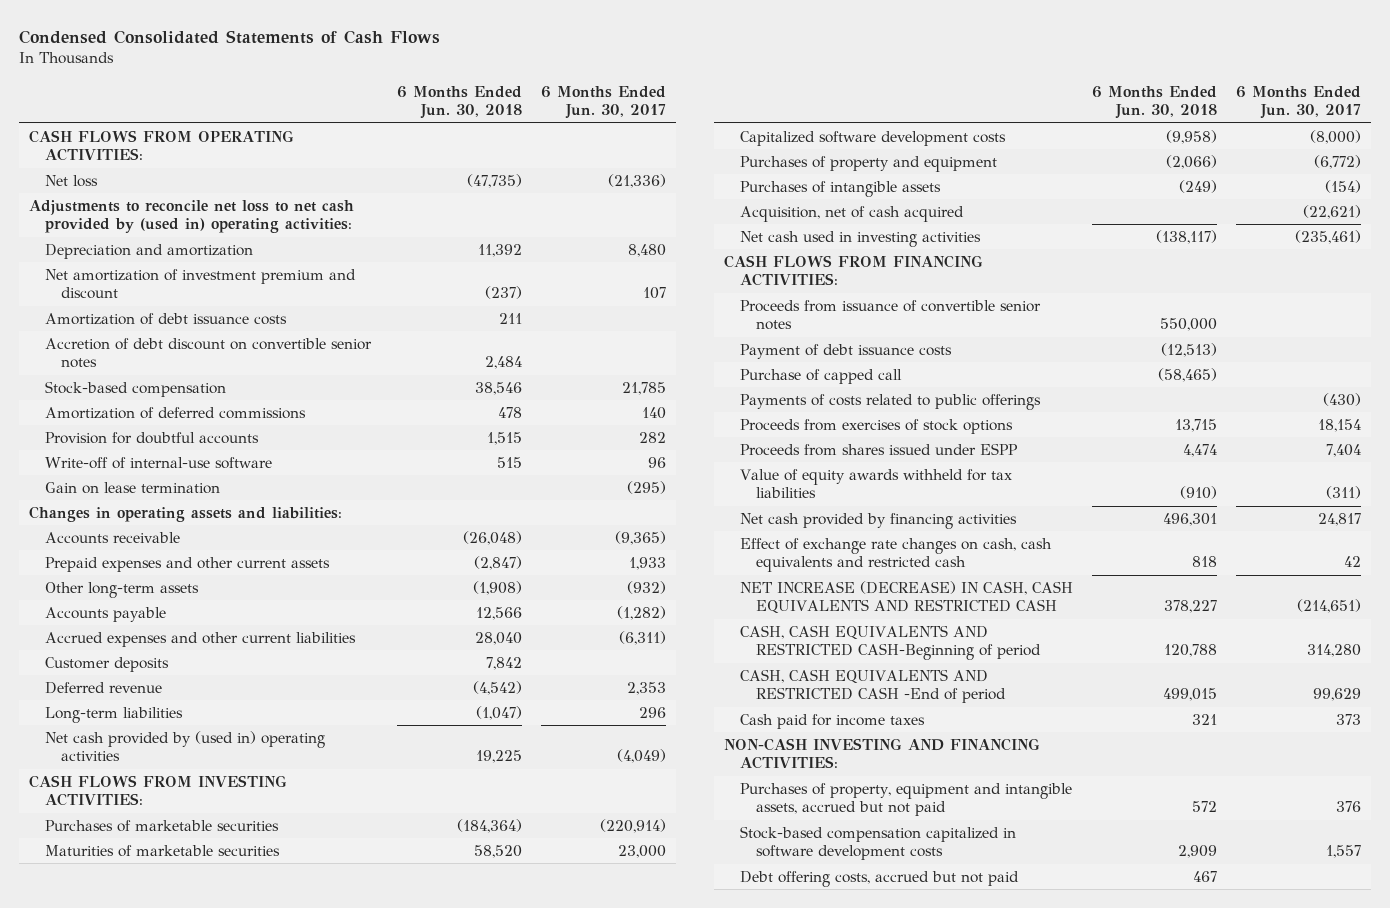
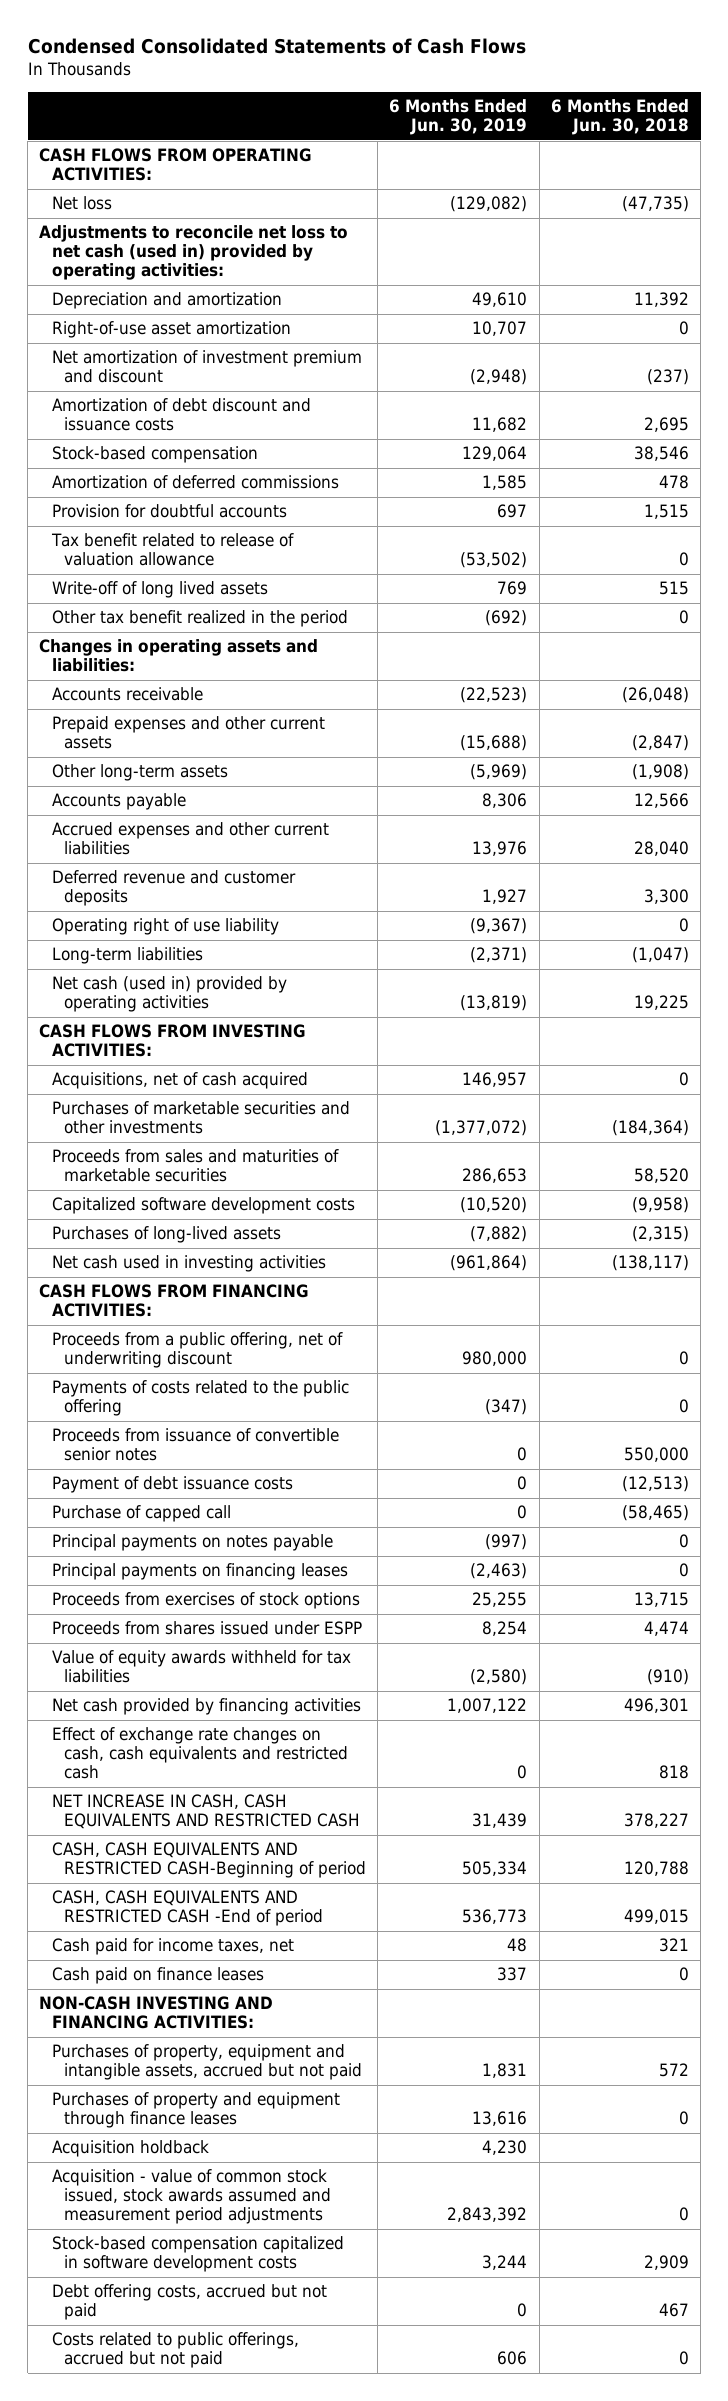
- | 6 Months Ended Jun. 30, 2018 | 6 Months Ended Jun. 30, 2017
+ | 6 Months Ended Jun. 30, 2019 | 6 Months Ended Jun. 30, 2018
- Adjustments to reconcile net loss to net cash provided by (used in) operating activities:
+ Adjustments to reconcile net loss to net cash (used in) provided by operating activities:
+ Right-of-use asset amortization | 10,707 | 0
- Amortization of debt issuance costs | 211 |
- Accretion of debt discount on convertible senior notes | 2,484 |
+ Amortization of debt discount and issuance costs | 11,682 | 2,695
- Write-off of internal-use software | 515 | 96
- Gain on lease termination | | (295)
+ Tax benefit related to release of valuation allowance | (53,502) | 0
+ Write-off of long lived assets | 769 | 515
+ Other tax benefit realized in the period | (692) | 0
- Customer deposits | 7,842 |
- Deferred revenue | (4,542) | 2,353
+ Deferred revenue and customer deposits | 1,927 | 3,300
+ Operating right of use liability | (9,367) | 0
- Net cash provided by (used in) operating activities | 19,225 | (4,049)
+ Net cash (used in) provided by operating activities | (13,819) | 19,225
- Purchases of marketable securities | (184,364) | (220,914)
- Maturities of marketable securities | 58,520 | 23,000
+ Acquisitions, net of cash acquired | 146,957 | 0
+ Purchases of marketable securities and other investments | (1,377,072) | (184,364)
+ Proceeds from sales and maturities of marketable securities | 286,653 | 58,520
- Purchases of property and equipment | (2,066) | (6,772)
- Purchases of intangible assets | (249) | (154)
- Acquisition, net of cash acquired | | (22,621)
+ Purchases of long-lived assets | (7,882) | (2,315)
+ Proceeds from a public offering, net of underwriting discount | 980,000 | 0
+ Payments of costs related to the public offering | (347) | 0
- Payments of costs related to public offerings | | (430)
+ Principal payments on notes payable | (997) | 0
+ Principal payments on financing leases | (2,463) | 0
- NET INCREASE (DECREASE) IN CASH, CASH EQUIVALENTS AND RESTRICTED CASH | 378,227 | (214,651)
+ NET INCREASE IN CASH, CASH EQUIVALENTS AND RESTRICTED CASH | 31,439 | 378,227
- Cash paid for income taxes | 321 | 373
+ Cash paid for income taxes, net | 48 | 321
+ Cash paid on finance leases | 337 | 0
+ Purchases of property and equipment through finance leases | 13,616 | 0
+ Acquisition holdback | 4,230 |
+ Acquisition - value of common stock issued, stock awards assumed and measurement period adjustments | 2,843,392 | 0
+ Costs related to public offerings, accrued but not paid | 606 | 0

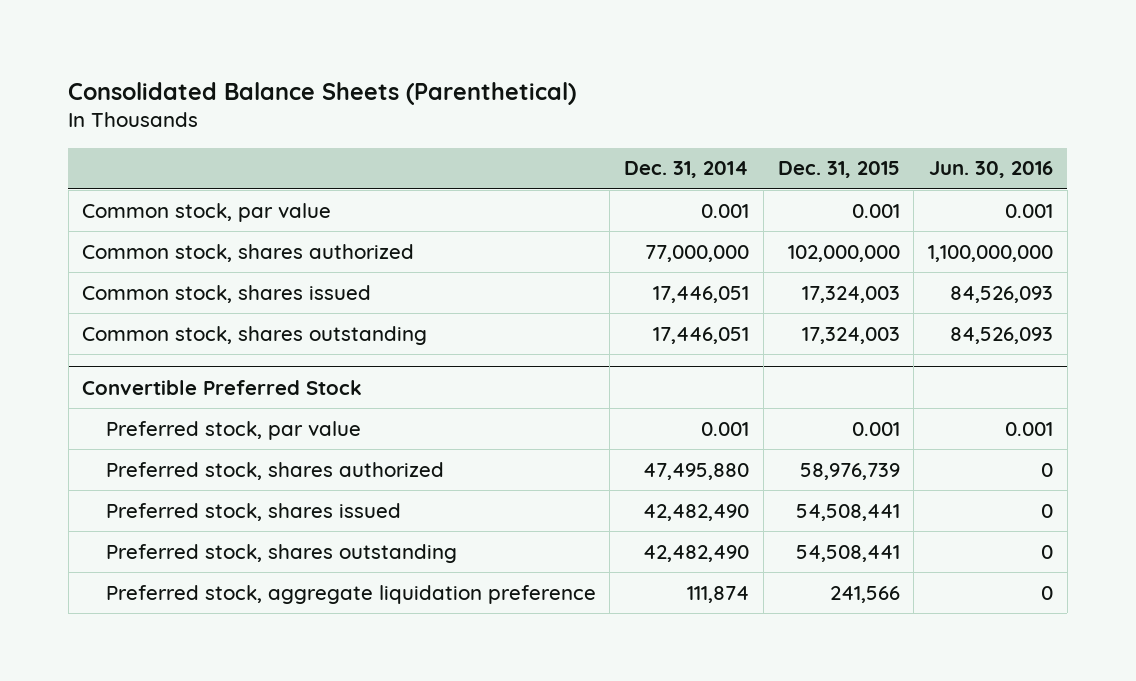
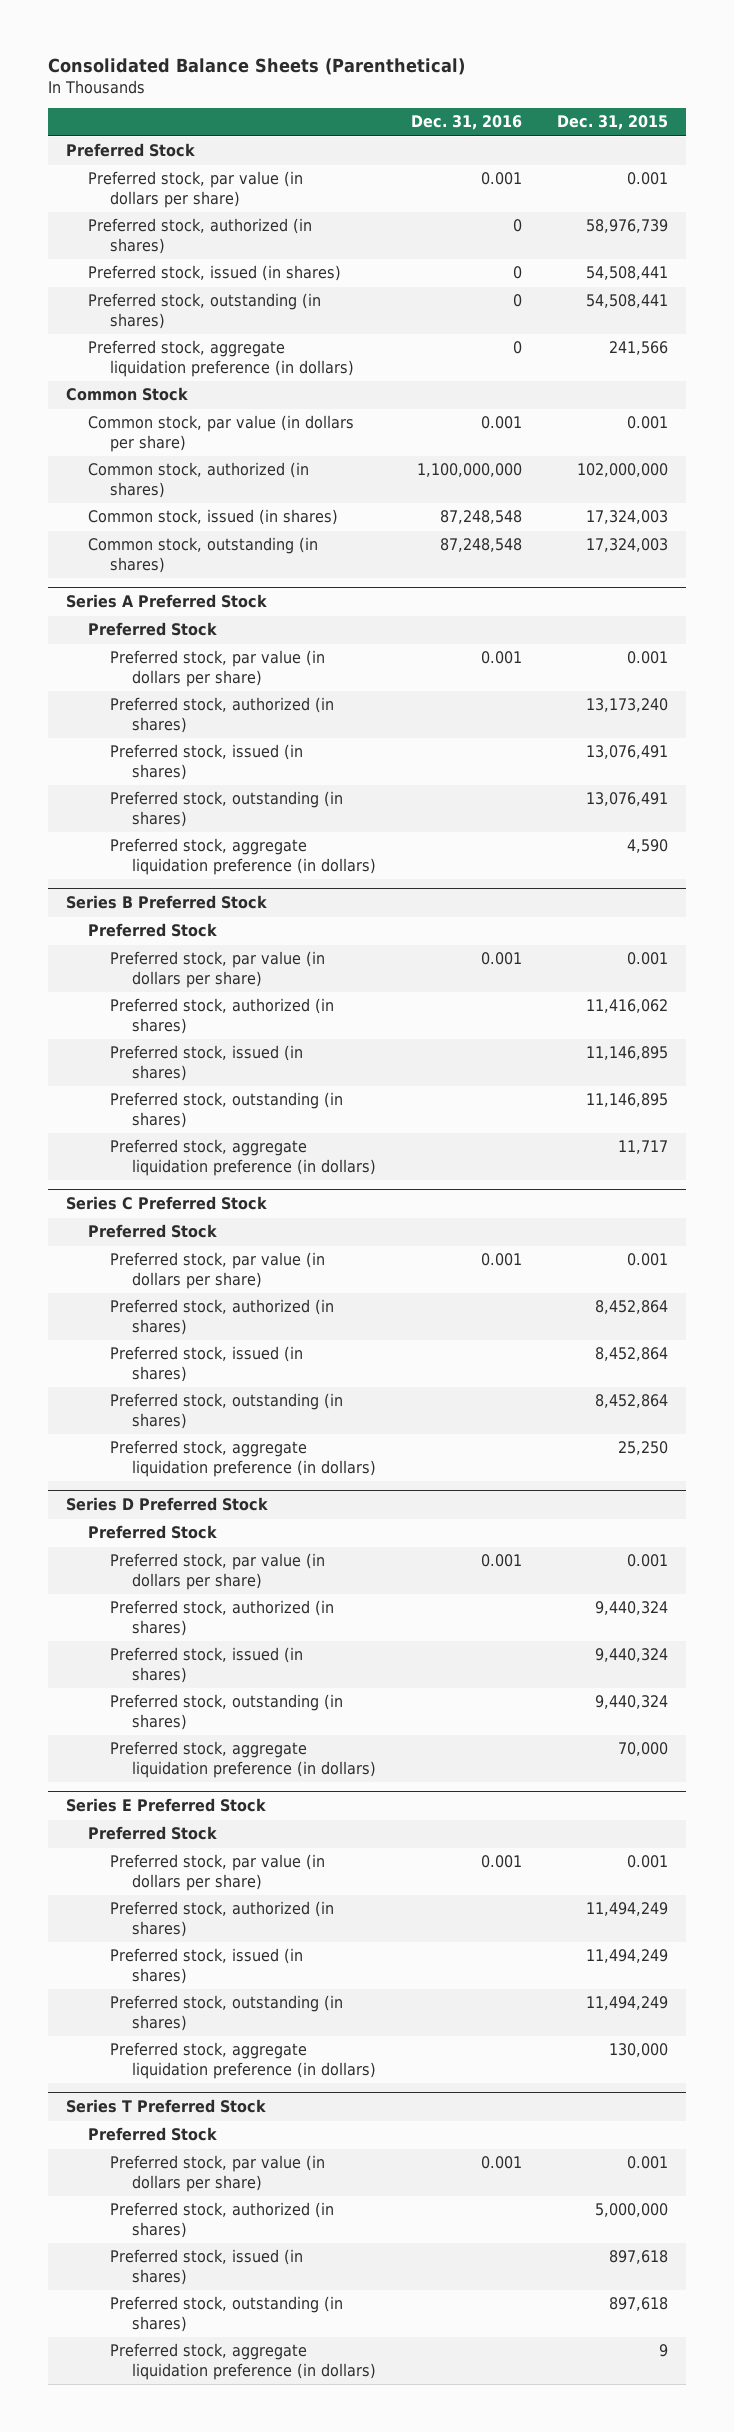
- | Dec. 31, 2014 | Dec. 31, 2015 | Jun. 30, 2016
+ | Dec. 31, 2016 | Dec. 31, 2015
- Common stock, par value | 0.001 | 0.001 | 0.001
- Common stock, shares authorized | 77,000,000 | 102,000,000 | 1,100,000,000
- Common stock, shares issued | 17,446,051 | 17,324,003 | 84,526,093
- Common stock, shares outstanding | 17,446,051 | 17,324,003 | 84,526,093
- Convertible Preferred Stock
- Preferred stock, par value | 0.001 | 0.001 | 0.001
- Preferred stock, shares authorized | 47,495,880 | 58,976,739 | 0
- Preferred stock, shares issued | 42,482,490 | 54,508,441 | 0
- Preferred stock, shares outstanding | 42,482,490 | 54,508,441 | 0
- Preferred stock, aggregate liquidation preference | 111,874 | 241,566 | 0
+ Preferred Stock
+ Preferred stock, par value (in dollars per share) | 0.001 | 0.001
+ Preferred stock, authorized (in shares) | 0 | 58,976,739
+ Preferred stock, issued (in shares) | 0 | 54,508,441
+ Preferred stock, outstanding (in shares) | 0 | 54,508,441
+ Preferred stock, aggregate liquidation preference (in dollars) | 0 | 241,566
+ Common Stock
+ Common stock, par value (in dollars per share) | 0.001 | 0.001
+ Common stock, authorized (in shares) | 1,100,000,000 | 102,000,000
+ Common stock, issued (in shares) | 87,248,548 | 17,324,003
+ Common stock, outstanding (in shares) | 87,248,548 | 17,324,003
+ Series A Preferred Stock
+ Preferred Stock
+ Preferred stock, par value (in dollars per share) | 0.001 | 0.001
+ Preferred stock, authorized (in shares) | | 13,173,240
+ Preferred stock, issued (in shares) | | 13,076,491
+ Preferred stock, outstanding (in shares) | | 13,076,491
+ Preferred stock, aggregate liquidation preference (in dollars) | | 4,590
+ Series B Preferred Stock
+ Preferred Stock
+ Preferred stock, par value (in dollars per share) | 0.001 | 0.001
+ Preferred stock, authorized (in shares) | | 11,416,062
+ Preferred stock, issued (in shares) | | 11,146,895
+ Preferred stock, outstanding (in shares) | | 11,146,895
+ Preferred stock, aggregate liquidation preference (in dollars) | | 11,717
+ Series C Preferred Stock
+ Preferred Stock
+ Preferred stock, par value (in dollars per share) | 0.001 | 0.001
+ Preferred stock, authorized (in shares) | | 8,452,864
+ Preferred stock, issued (in shares) | | 8,452,864
+ Preferred stock, outstanding (in shares) | | 8,452,864
+ Preferred stock, aggregate liquidation preference (in dollars) | | 25,250
+ Series D Preferred Stock
+ Preferred Stock
+ Preferred stock, par value (in dollars per share) | 0.001 | 0.001
+ Preferred stock, authorized (in shares) | | 9,440,324
+ Preferred stock, issued (in shares) | | 9,440,324
+ Preferred stock, outstanding (in shares) | | 9,440,324
+ Preferred stock, aggregate liquidation preference (in dollars) | | 70,000
+ Series E Preferred Stock
+ Preferred Stock
+ Preferred stock, par value (in dollars per share) | 0.001 | 0.001
+ Preferred stock, authorized (in shares) | | 11,494,249
+ Preferred stock, issued (in shares) | | 11,494,249
+ Preferred stock, outstanding (in shares) | | 11,494,249
+ Preferred stock, aggregate liquidation preference (in dollars) | | 130,000
+ Series T Preferred Stock
+ Preferred Stock
+ Preferred stock, par value (in dollars per share) | 0.001 | 0.001
+ Preferred stock, authorized (in shares) | | 5,000,000
+ Preferred stock, issued (in shares) | | 897,618
+ Preferred stock, outstanding (in shares) | | 897,618
+ Preferred stock, aggregate liquidation preference (in dollars) | | 9

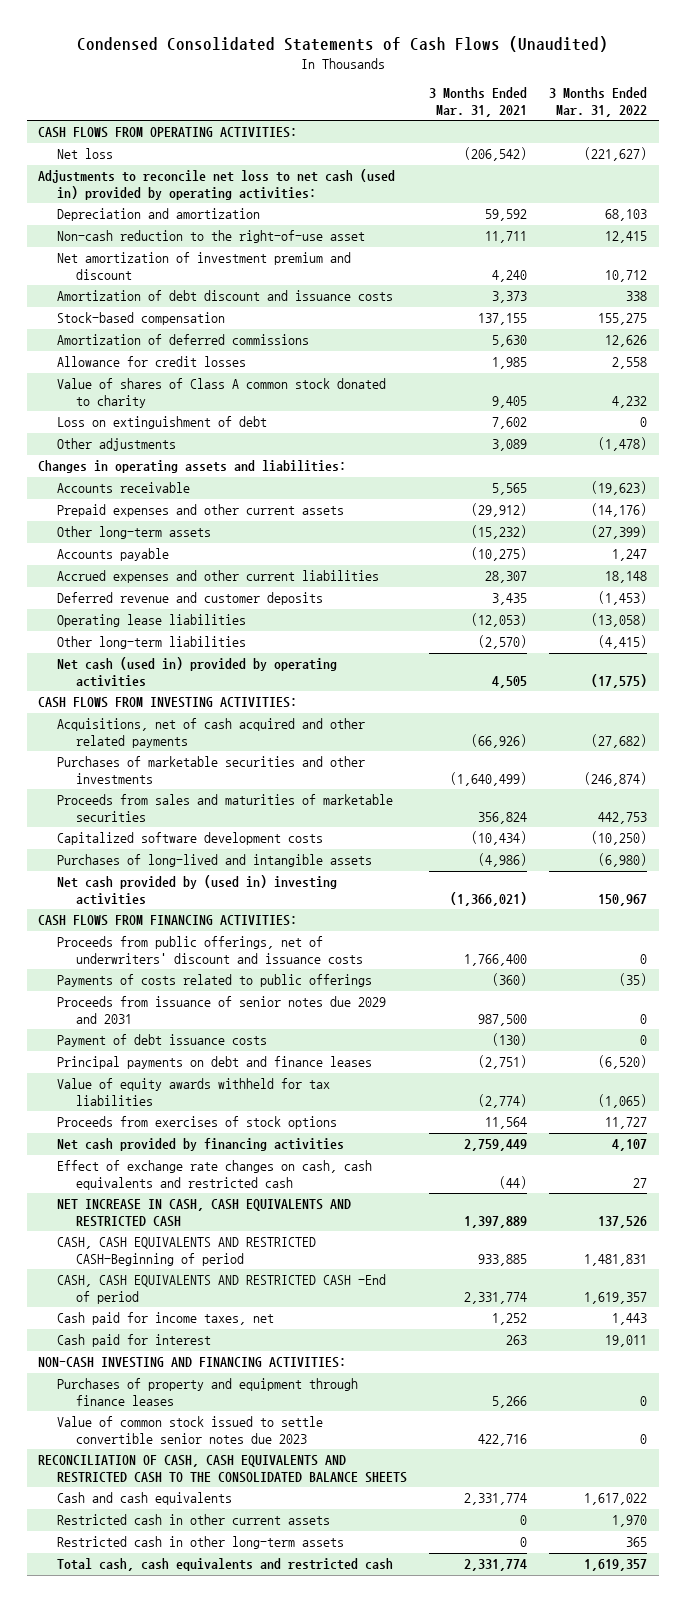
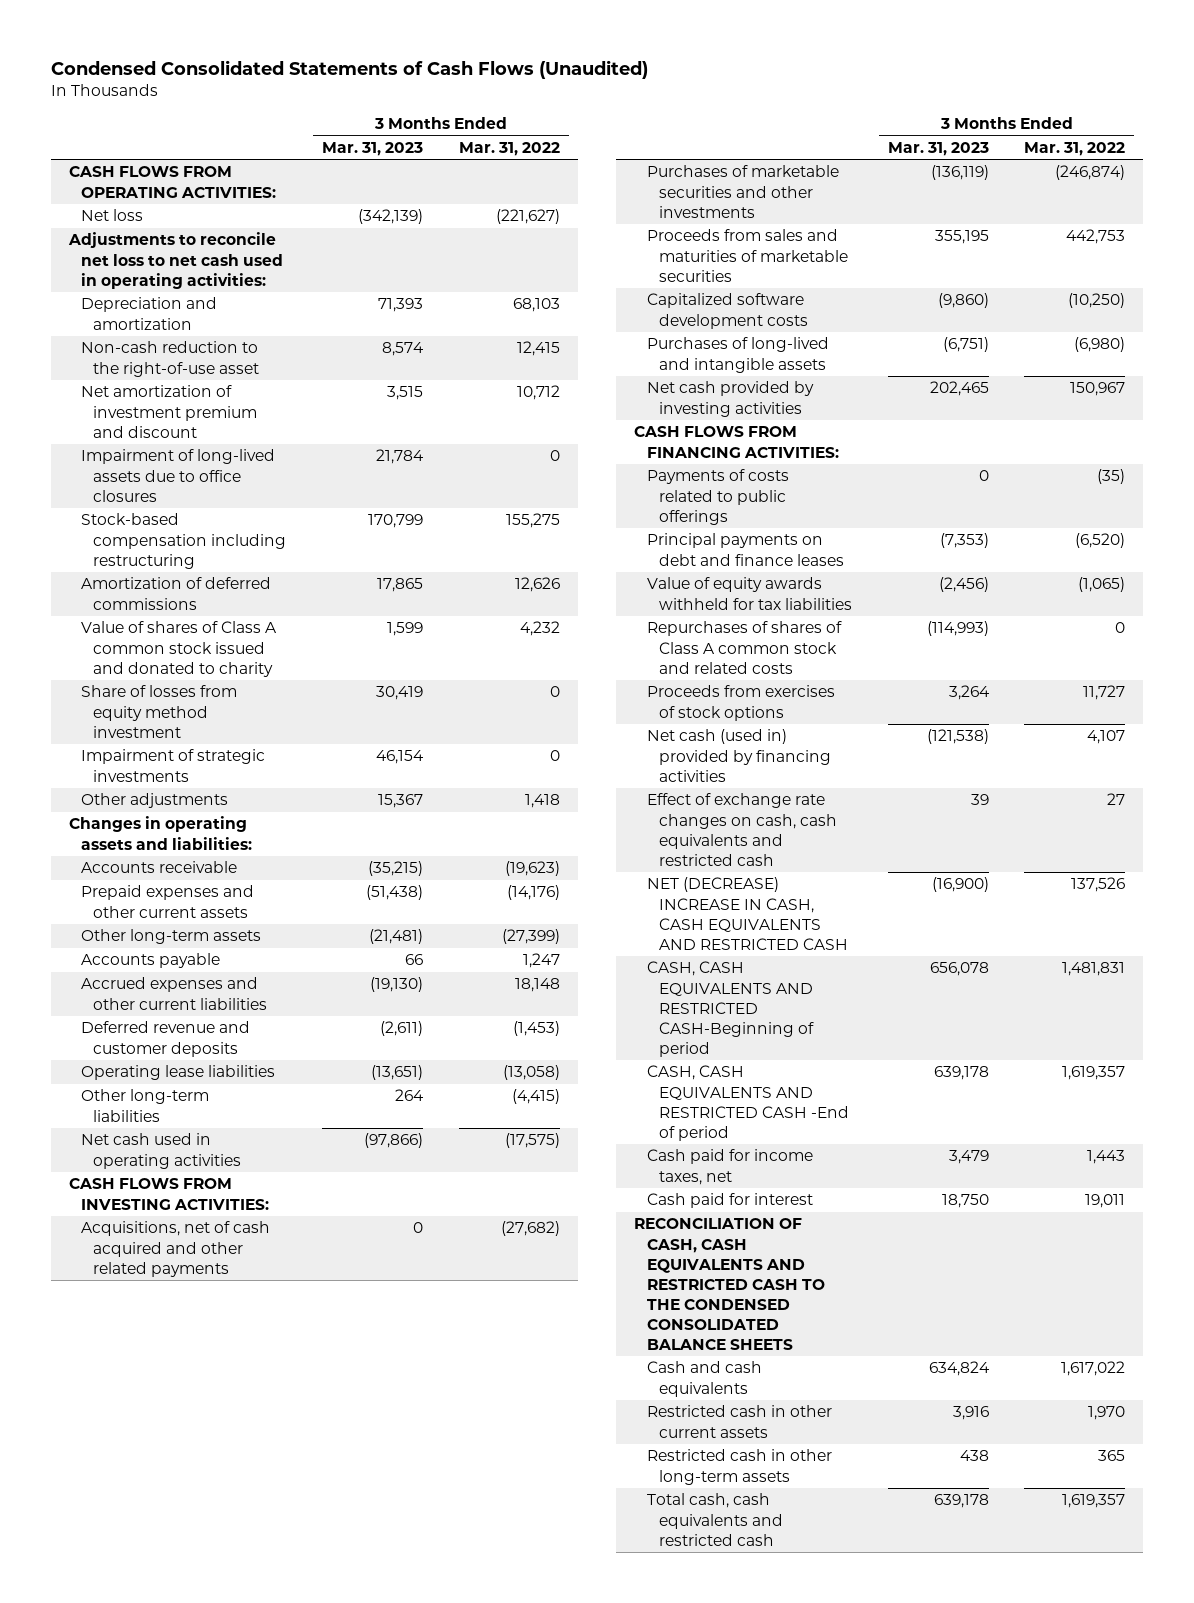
- | 3 Months Ended Mar. 31, 2021 | 3 Months Ended Mar. 31, 2022
+ | 3 Months Ended Mar. 31, 2023 | 3 Months Ended Mar. 31, 2022
- Adjustments to reconcile net loss to net cash (used in) provided by operating activities:
+ Adjustments to reconcile net loss to net cash used in operating activities:
- Amortization of debt discount and issuance costs | 3,373 | 338
- Stock-based compensation | 137,155 | 155,275
+ Impairment of long-lived assets due to office closures | 21,784 | 0
+ Stock-based compensation including restructuring | 170,799 | 155,275
- Allowance for credit losses | 1,985 | 2,558
- Value of shares of Class A common stock donated to charity | 9,405 | 4,232
- Loss on extinguishment of debt | 7,602 | 0
- Other adjustments | 3,089 | (1,478)
+ Value of shares of Class A common stock issued and donated to charity | 1,599 | 4,232
+ Share of losses from equity method investment | 30,419 | 0
+ Impairment of strategic investments | 46,154 | 0
+ Other adjustments | 15,367 | 1,418
- Net cash (used in) provided by operating activities | 4,505 | (17,575)
+ Net cash used in operating activities | (97,866) | (17,575)
- Net cash provided by (used in) investing activities | (1,366,021) | 150,967
+ Net cash provided by investing activities | 202,465 | 150,967
- Proceeds from public offerings, net of underwriters' discount and issuance costs | 1,766,400 | 0
- Proceeds from issuance of senior notes due 2029 and 2031 | 987,500 | 0
- Payment of debt issuance costs | (130) | 0
+ Repurchases of shares of Class A common stock and related costs | (114,993) | 0
- Net cash provided by financing activities | 2,759,449 | 4,107
+ Net cash (used in) provided by financing activities | (121,538) | 4,107
- NET INCREASE IN CASH, CASH EQUIVALENTS AND RESTRICTED CASH | 1,397,889 | 137,526
+ NET (DECREASE) INCREASE IN CASH, CASH EQUIVALENTS AND RESTRICTED CASH | (16,900) | 137,526
- NON-CASH INVESTING AND FINANCING ACTIVITIES:
- Purchases of property and equipment through finance leases | 5,266 | 0
- Value of common stock issued to settle convertible senior notes due 2023 | 422,716 | 0
- RECONCILIATION OF CASH, CASH EQUIVALENTS AND RESTRICTED CASH TO THE CONSOLIDATED BALANCE SHEETS
+ RECONCILIATION OF CASH, CASH EQUIVALENTS AND RESTRICTED CASH TO THE CONDENSED CONSOLIDATED BALANCE SHEETS

